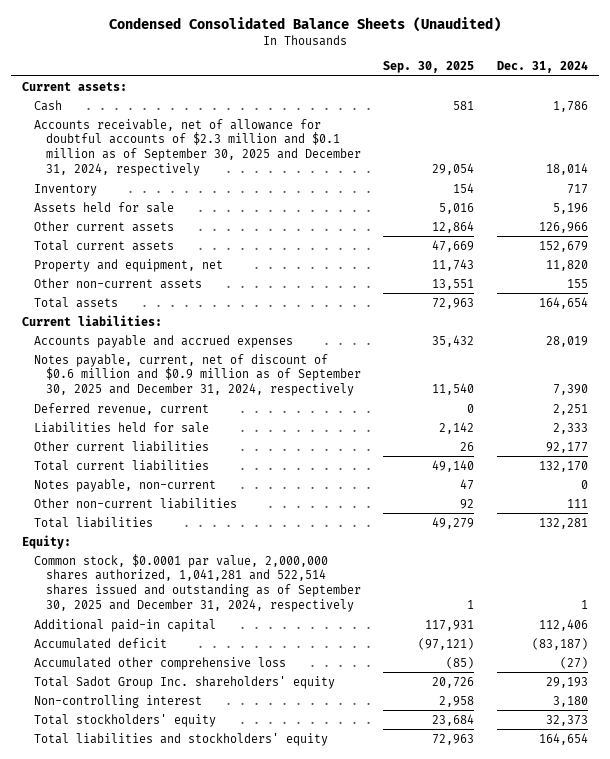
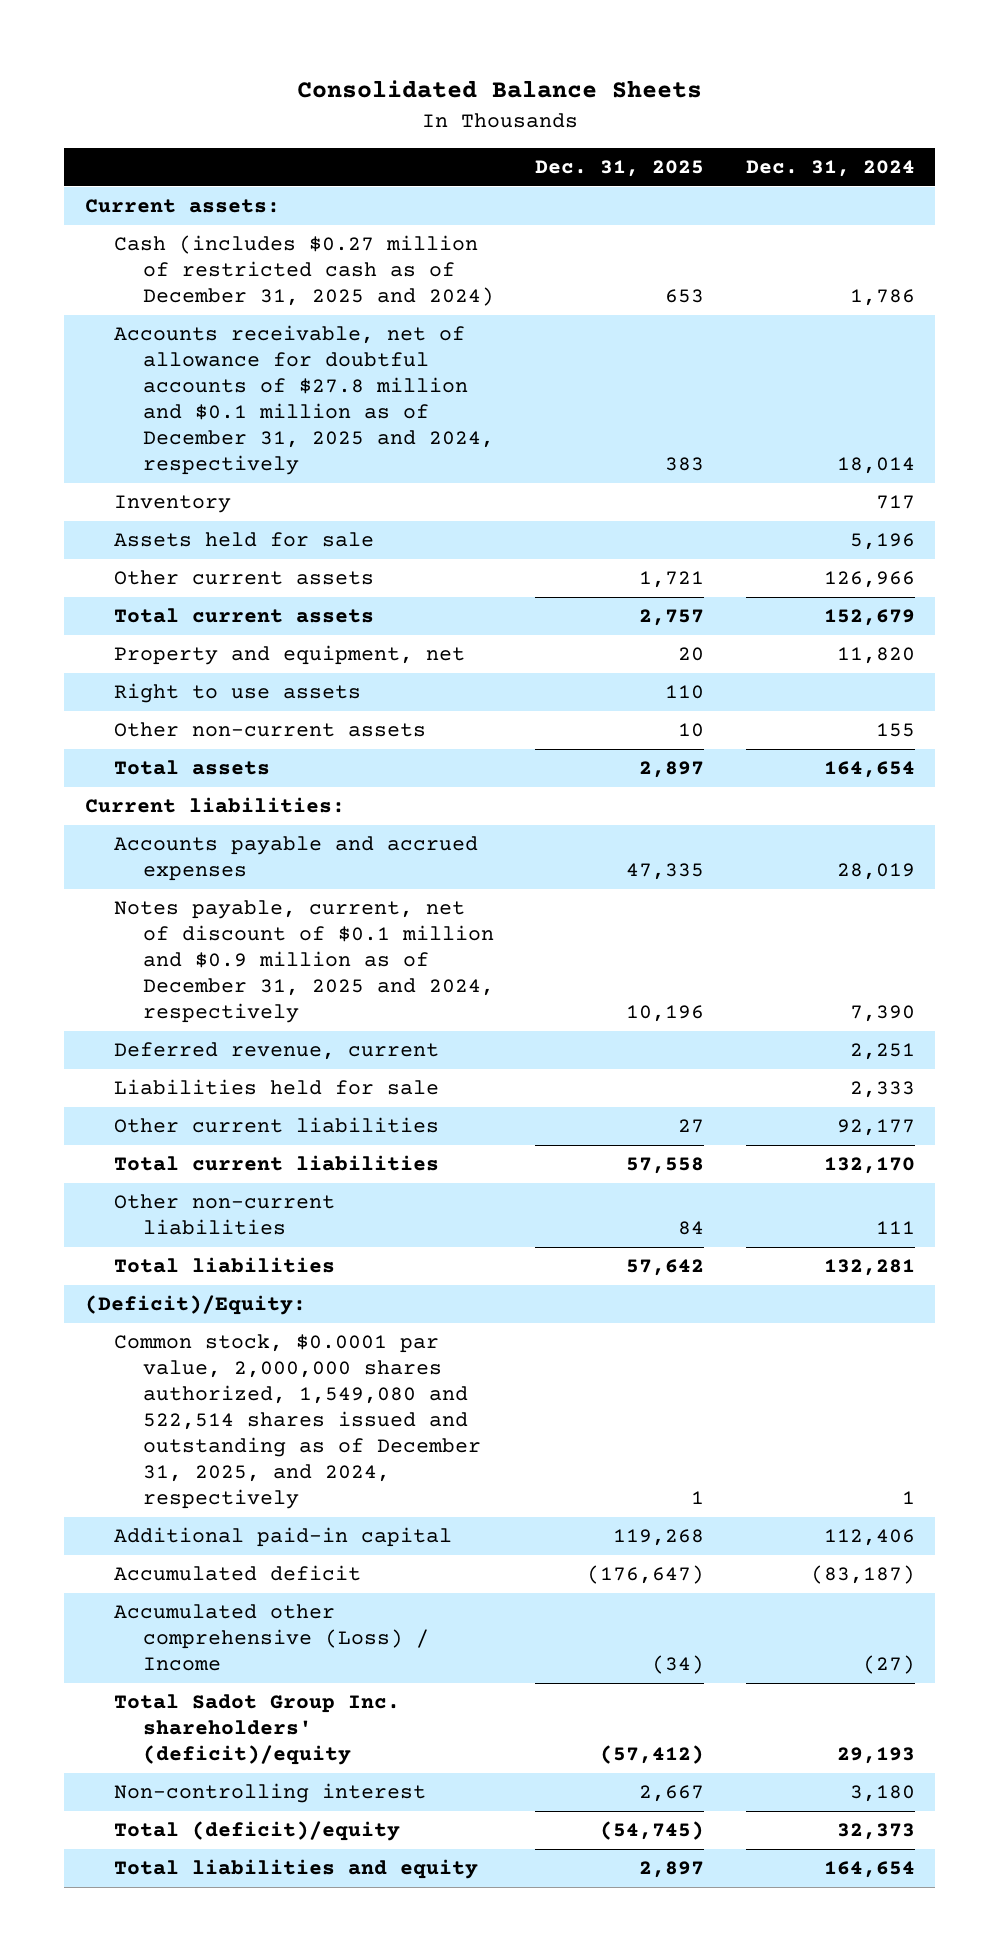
- Condensed Consolidated Balance Sheets (Unaudited)
+ Consolidated Balance Sheets
- | Sep. 30, 2025 | Dec. 31, 2024
+ | Dec. 31, 2025 | Dec. 31, 2024
- Cash | 581 | 1,786
- Accounts receivable, net of allowance for doubtful accounts of $2.3 million and $0.1 million as of September 30, 2025 and December 31, 2024, respectively | 29,054 | 18,014
+ Cash (includes $0.27 million of restricted cash as of December 31, 2025 and 2024) | 653 | 1,786
+ Accounts receivable, net of allowance for doubtful accounts of $27.8 million and $0.1 million as of December 31, 2025 and 2024, respectively | 383 | 18,014
+ Right to use assets | 110 |
- Notes payable, current, net of discount of $0.6 million and $0.9 million as of September 30, 2025 and December 31, 2024, respectively | 11,540 | 7,390
+ Notes payable, current, net of discount of $0.1 million and $0.9 million as of December 31, 2025 and 2024, respectively | 10,196 | 7,390
- Notes payable, non-current | 47 | 0
- Equity:
- Common stock, $0.0001 par value, 2,000,000 shares authorized, 1,041,281 and 522,514 shares issued and outstanding as of September 30, 2025 and December 31, 2024, respectively | 1 | 1
+ (Deficit)/Equity:
+ Common stock, $0.0001 par value, 2,000,000 shares authorized, 1,549,080 and 522,514 shares issued and outstanding as of December 31, 2025, and 2024, respectively | 1 | 1
- Accumulated other comprehensive loss | (85) | (27)
- Total Sadot Group Inc. shareholders' equity | 20,726 | 29,193
+ Accumulated other comprehensive (Loss) / Income | (34) | (27)
+ Total Sadot Group Inc. shareholders' (deficit)/equity | (57,412) | 29,193
- Total stockholders' equity | 23,684 | 32,373
- Total liabilities and stockholders' equity | 72,963 | 164,654
+ Total (deficit)/equity | (54,745) | 32,373
+ Total liabilities and equity | 2,897 | 164,654

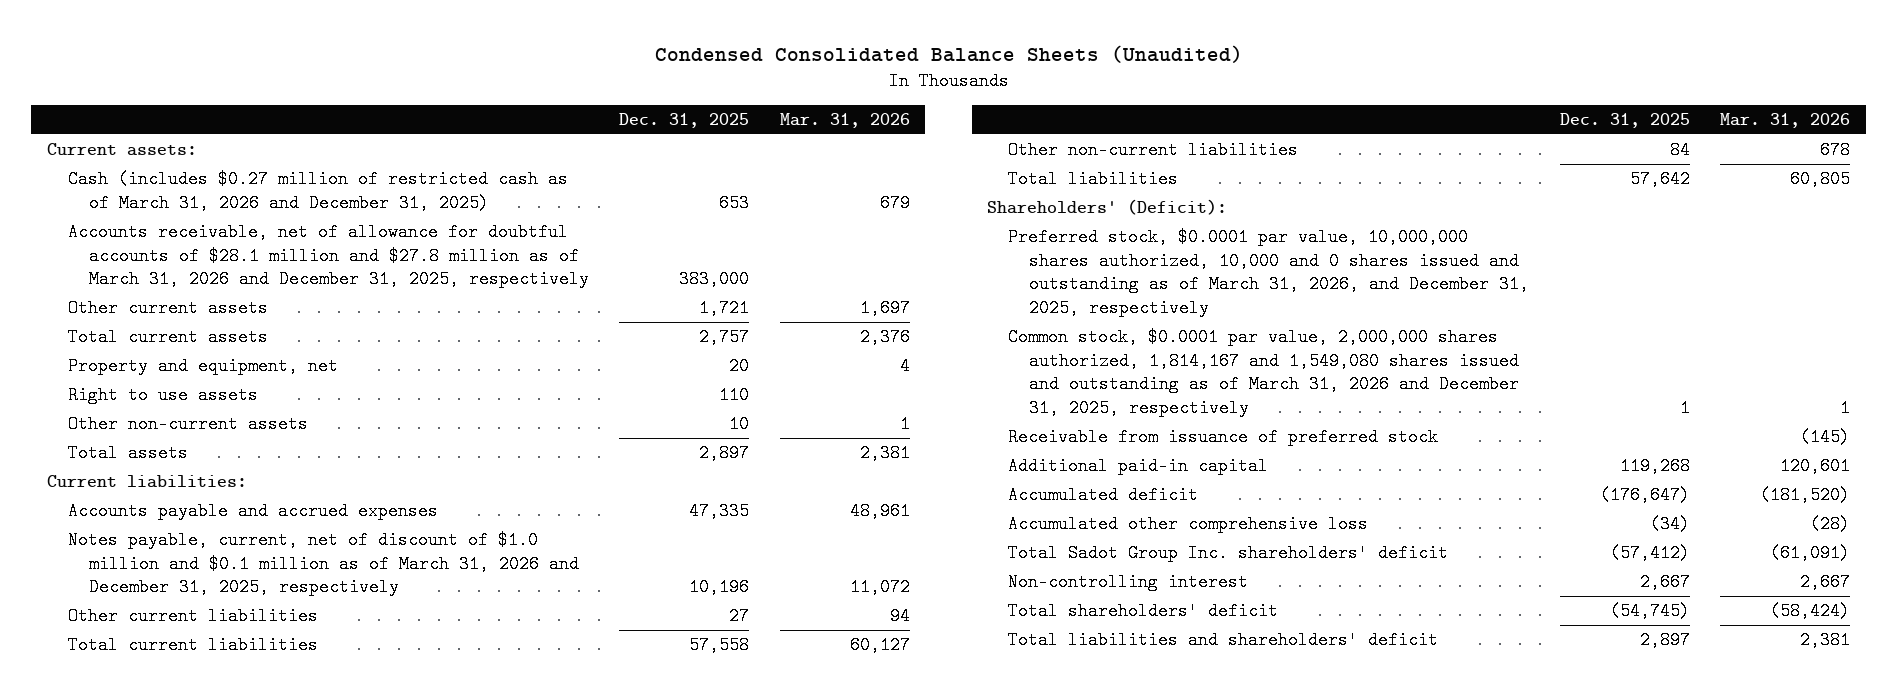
- Consolidated Balance Sheets
+ Condensed Consolidated Balance Sheets (Unaudited)
- | Dec. 31, 2025 | Dec. 31, 2024
+ | Dec. 31, 2025 | Mar. 31, 2026
- Cash (includes $0.27 million of restricted cash as of December 31, 2025 and 2024) | 653 | 1,786
- Accounts receivable, net of allowance for doubtful accounts of $27.8 million and $0.1 million as of December 31, 2025 and 2024, respectively | 383 | 18,014
- Inventory | | 717
- Assets held for sale | | 5,196
+ Cash (includes $0.27 million of restricted cash as of March 31, 2026 and December 31, 2025) | 653 | 679
+ Accounts receivable, net of allowance for doubtful accounts of $28.1 million and $27.8 million as of March 31, 2026 and December 31, 2025, respectively | 383,000 |
- Notes payable, current, net of discount of $0.1 million and $0.9 million as of December 31, 2025 and 2024, respectively | 10,196 | 7,390
- Deferred revenue, current | | 2,251
- Liabilities held for sale | | 2,333
+ Notes payable, current, net of discount of $1.0 million and $0.1 million as of March 31, 2026 and December 31, 2025, respectively | 10,196 | 11,072
- (Deficit)/Equity:
- Common stock, $0.0001 par value, 2,000,000 shares authorized, 1,549,080 and 522,514 shares issued and outstanding as of December 31, 2025, and 2024, respectively | 1 | 1
+ Shareholders' (Deficit):
+ Preferred stock, $0.0001 par value, 10,000,000 shares authorized, 10,000 and 0 shares issued and outstanding as of March 31, 2026, and December 31, 2025, respectively
+ Common stock, $0.0001 par value, 2,000,000 shares authorized, 1,814,167 and 1,549,080 shares issued and outstanding as of March 31, 2026 and December 31, 2025, respectively | 1 | 1
+ Receivable from issuance of preferred stock | | (145)
- Accumulated other comprehensive (Loss) / Income | (34) | (27)
- Total Sadot Group Inc. shareholders' (deficit)/equity | (57,412) | 29,193
+ Accumulated other comprehensive loss | (34) | (28)
+ Total Sadot Group Inc. shareholders' deficit | (57,412) | (61,091)
- Total (deficit)/equity | (54,745) | 32,373
- Total liabilities and equity | 2,897 | 164,654
+ Total shareholders' deficit | (54,745) | (58,424)
+ Total liabilities and shareholders' deficit | 2,897 | 2,381

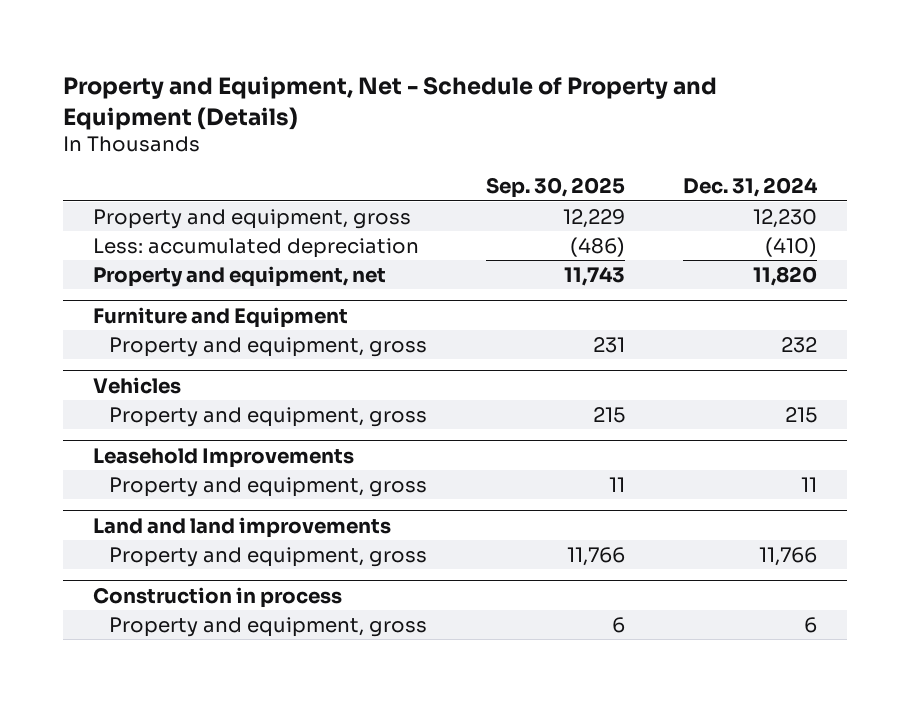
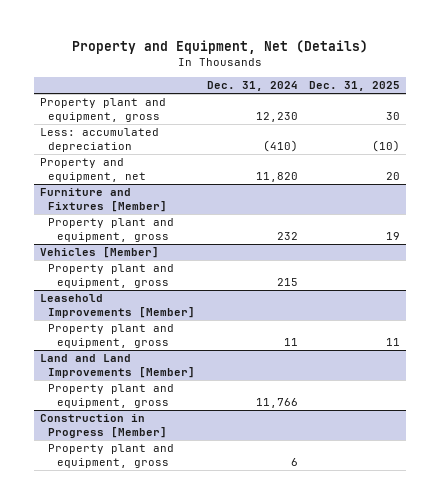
- Property and Equipment, Net - Schedule of Property and Equipment (Details)
+ Property and Equipment, Net (Details)
- | Sep. 30, 2025 | Dec. 31, 2024
+ | Dec. 31, 2024 | Dec. 31, 2025
- Property and equipment, gross | 12,229 | 12,230
+ Property plant and equipment, gross | 12,230 | 30
- Furniture and Equipment
- Property and equipment, gross | 231 | 232
- Vehicles
- Property and equipment, gross | 215 | 215
- Leasehold Improvements
- Property and equipment, gross | 11 | 11
- Land and land improvements
- Property and equipment, gross | 11,766 | 11,766
- Construction in process
- Property and equipment, gross | 6 | 6
+ Furniture and Fixtures [Member]
+ Property plant and equipment, gross | 232 | 19
+ Vehicles [Member]
+ Property plant and equipment, gross | 215 |
+ Leasehold Improvements [Member]
+ Property plant and equipment, gross | 11 | 11
+ Land and Land Improvements [Member]
+ Property plant and equipment, gross | 11,766 |
+ Construction in Progress [Member]
+ Property plant and equipment, gross | 6 |

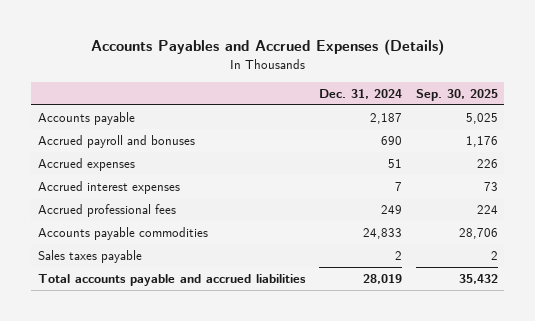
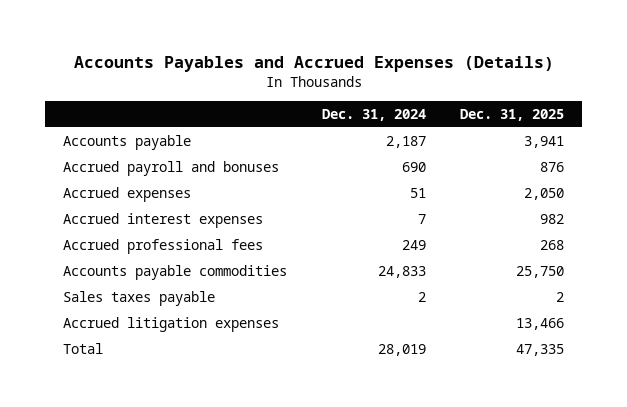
- | Dec. 31, 2024 | Sep. 30, 2025
+ | Dec. 31, 2024 | Dec. 31, 2025
- Total accounts payable and accrued liabilities | 28,019 | 35,432
+ Accrued litigation expenses | | 13,466
+ Total | 28,019 | 47,335

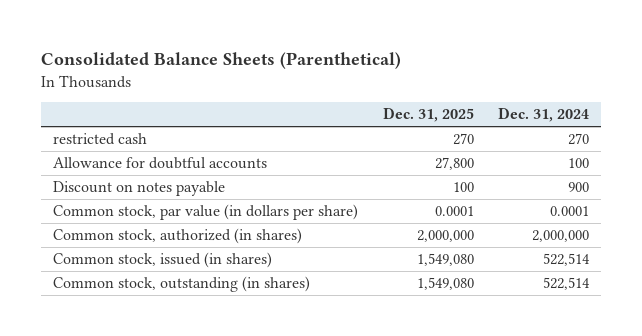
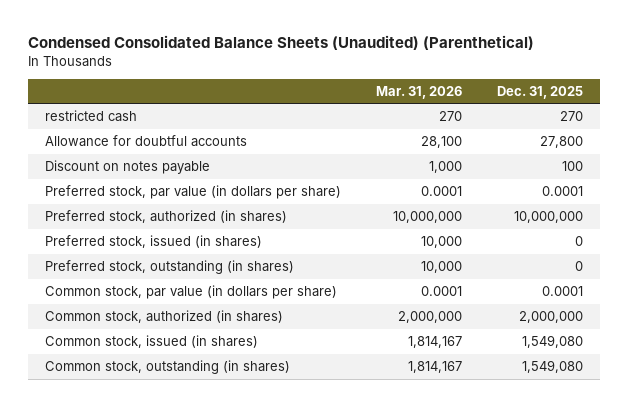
- Consolidated Balance Sheets (Parenthetical)
+ Condensed Consolidated Balance Sheets (Unaudited) (Parenthetical)
- | Dec. 31, 2025 | Dec. 31, 2024
+ | Mar. 31, 2026 | Dec. 31, 2025
+ Preferred stock, par value (in dollars per share) | 0.0001 | 0.0001
+ Preferred stock, authorized (in shares) | 10,000,000 | 10,000,000
+ Preferred stock, issued (in shares) | 10,000 | 0
+ Preferred stock, outstanding (in shares) | 10,000 | 0

